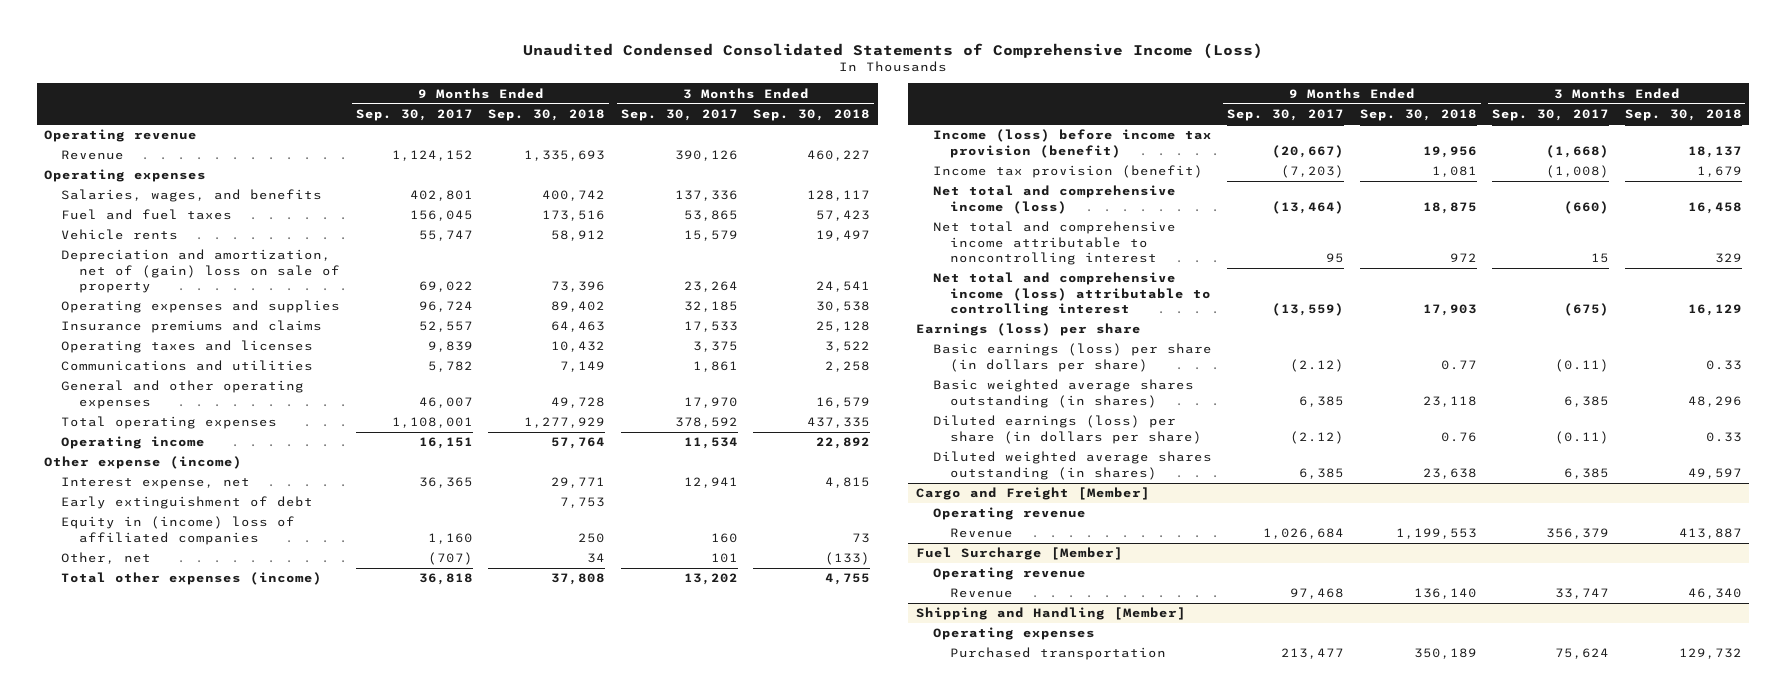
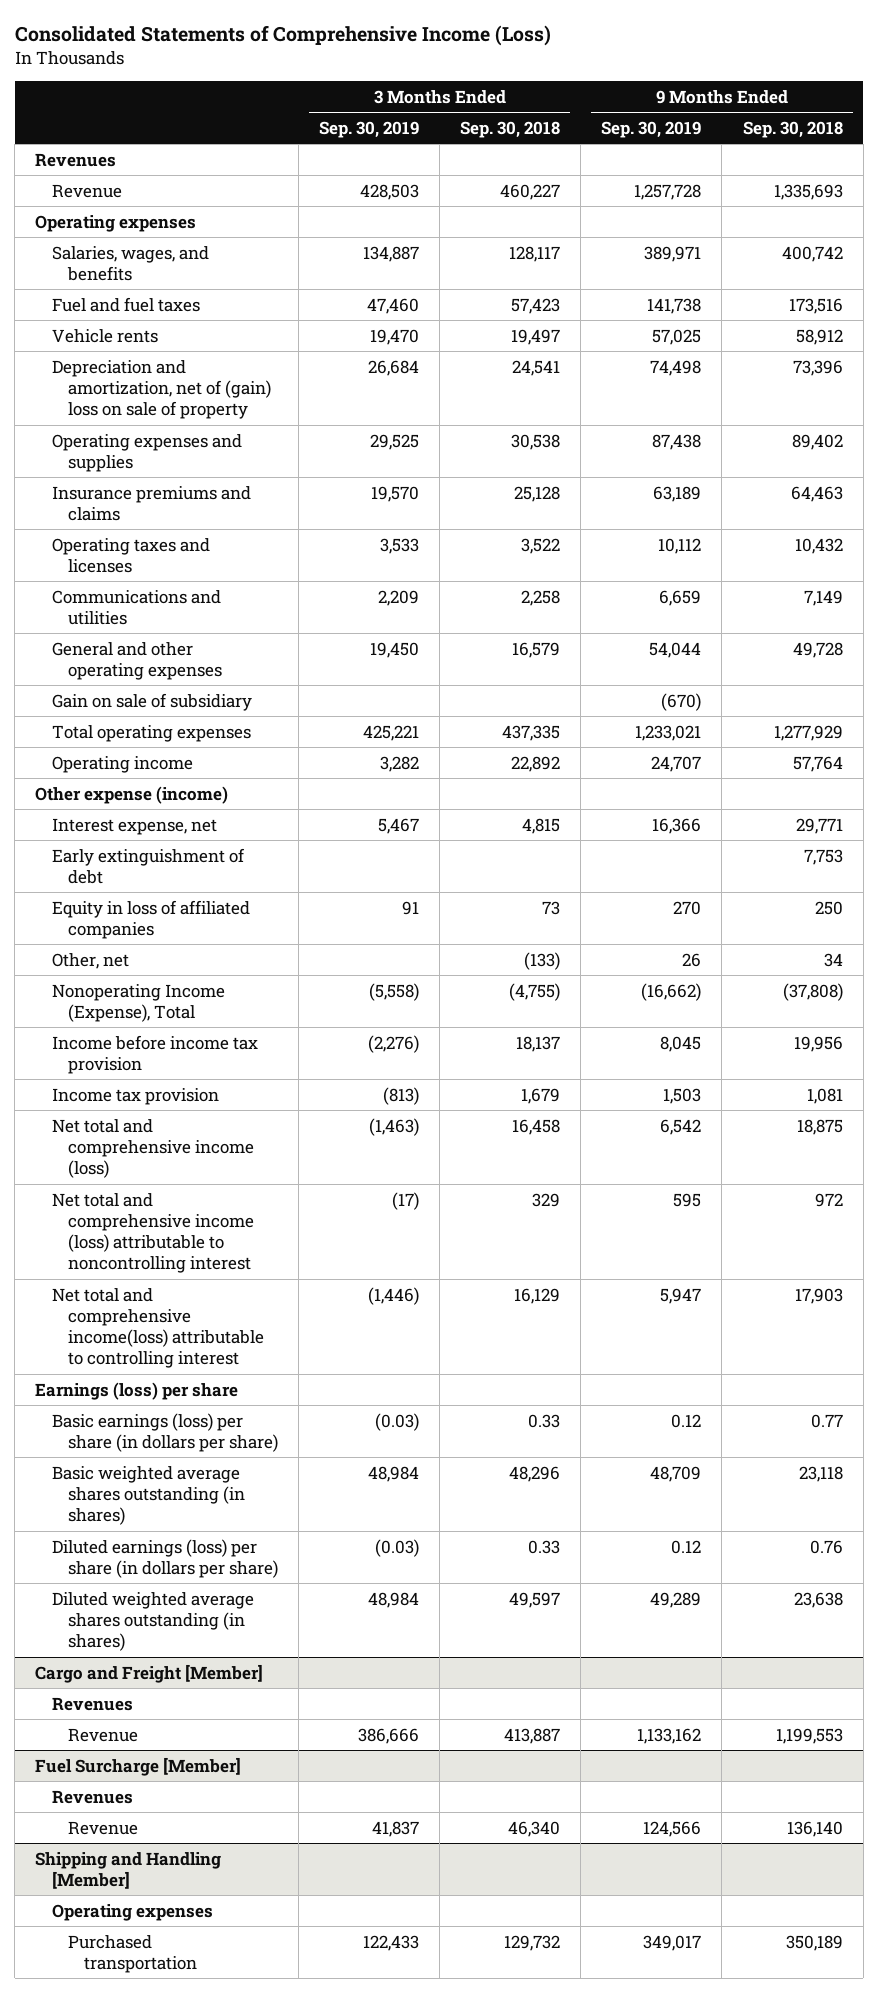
- Unaudited Condensed Consolidated Statements of Comprehensive Income (Loss)
+ Consolidated Statements of Comprehensive Income (Loss)
- | 9 Months Ended Sep. 30, 2017 | 9 Months Ended Sep. 30, 2018 | 3 Months Ended Sep. 30, 2017 | 3 Months Ended Sep. 30, 2018
+ | 3 Months Ended Sep. 30, 2019 | 3 Months Ended Sep. 30, 2018 | 9 Months Ended Sep. 30, 2019 | 9 Months Ended Sep. 30, 2018
- Operating revenue
+ Revenues
+ Gain on sale of subsidiary | | | (670) |
- Equity in (income) loss of affiliated companies | 1,160 | 250 | 160 | 73
+ Equity in loss of affiliated companies | 91 | 73 | 270 | 250
- Total other expenses (income) | 36,818 | 37,808 | 13,202 | 4,755
- Income (loss) before income tax provision (benefit) | (20,667) | 19,956 | (1,668) | 18,137
- Income tax provision (benefit) | (7,203) | 1,081 | (1,008) | 1,679
+ Nonoperating Income (Expense), Total | (5,558) | (4,755) | (16,662) | (37,808)
+ Income before income tax provision | (2,276) | 18,137 | 8,045 | 19,956
+ Income tax provision | (813) | 1,679 | 1,503 | 1,081
- Net total and comprehensive income attributable to noncontrolling interest | 95 | 972 | 15 | 329
- Net total and comprehensive income (loss) attributable to controlling interest | (13,559) | 17,903 | (675) | 16,129
+ Net total and comprehensive income (loss) attributable to noncontrolling interest | (17) | 329 | 595 | 972
+ Net total and comprehensive income(loss) attributable to controlling interest | (1,446) | 16,129 | 5,947 | 17,903
@ Cargo and Freight [Member]
- Operating revenue
+ Revenues
@ Fuel Surcharge [Member]
- Operating revenue
+ Revenues

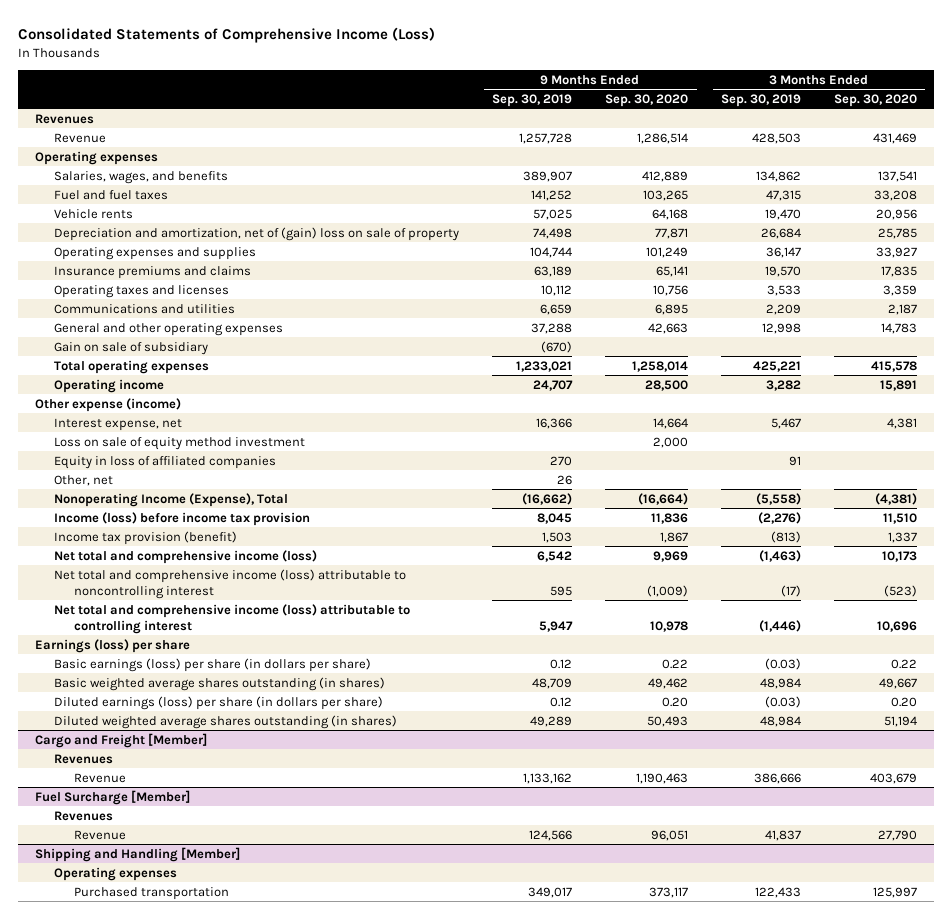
- | 3 Months Ended Sep. 30, 2019 | 3 Months Ended Sep. 30, 2018 | 9 Months Ended Sep. 30, 2019 | 9 Months Ended Sep. 30, 2018
+ | 9 Months Ended Sep. 30, 2019 | 9 Months Ended Sep. 30, 2020 | 3 Months Ended Sep. 30, 2019 | 3 Months Ended Sep. 30, 2020
- Salaries, wages, and benefits | 134,887 | 128,117 | 389,971 | 400,742
- Fuel and fuel taxes | 47,460 | 57,423 | 141,738 | 173,516
+ Salaries, wages, and benefits | 389,907 | 412,889 | 134,862 | 137,541
+ Fuel and fuel taxes | 141,252 | 103,265 | 47,315 | 33,208
- Operating expenses and supplies | 29,525 | 30,538 | 87,438 | 89,402
+ Operating expenses and supplies | 104,744 | 101,249 | 36,147 | 33,927
- General and other operating expenses | 19,450 | 16,579 | 54,044 | 49,728
+ General and other operating expenses | 37,288 | 42,663 | 12,998 | 14,783
- Early extinguishment of debt | | | | 7,753
+ Loss on sale of equity method investment | | 2,000 | |
- Income before income tax provision | (2,276) | 18,137 | 8,045 | 19,956
- Income tax provision | (813) | 1,679 | 1,503 | 1,081
+ Income (loss) before income tax provision | 8,045 | 11,836 | (2,276) | 11,510
+ Income tax provision (benefit) | 1,503 | 1,867 | (813) | 1,337
- Net total and comprehensive income(loss) attributable to controlling interest | (1,446) | 16,129 | 5,947 | 17,903
+ Net total and comprehensive income (loss) attributable to controlling interest | 5,947 | 10,978 | (1,446) | 10,696

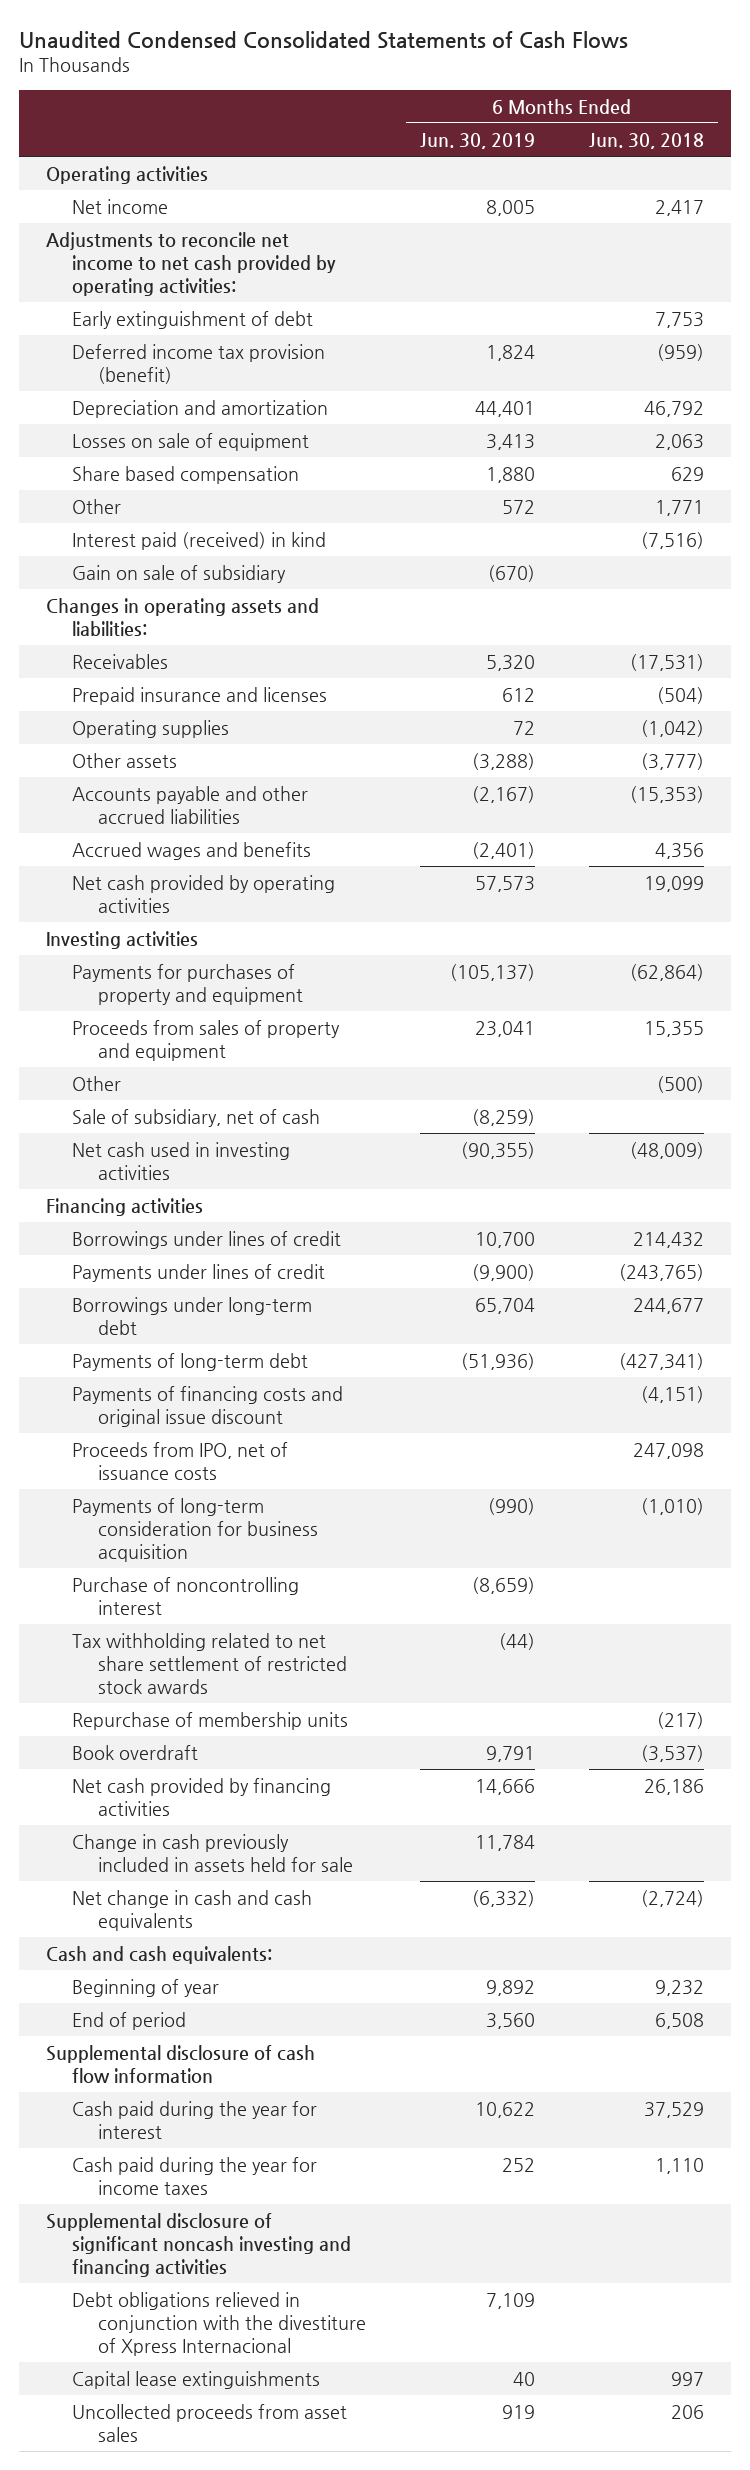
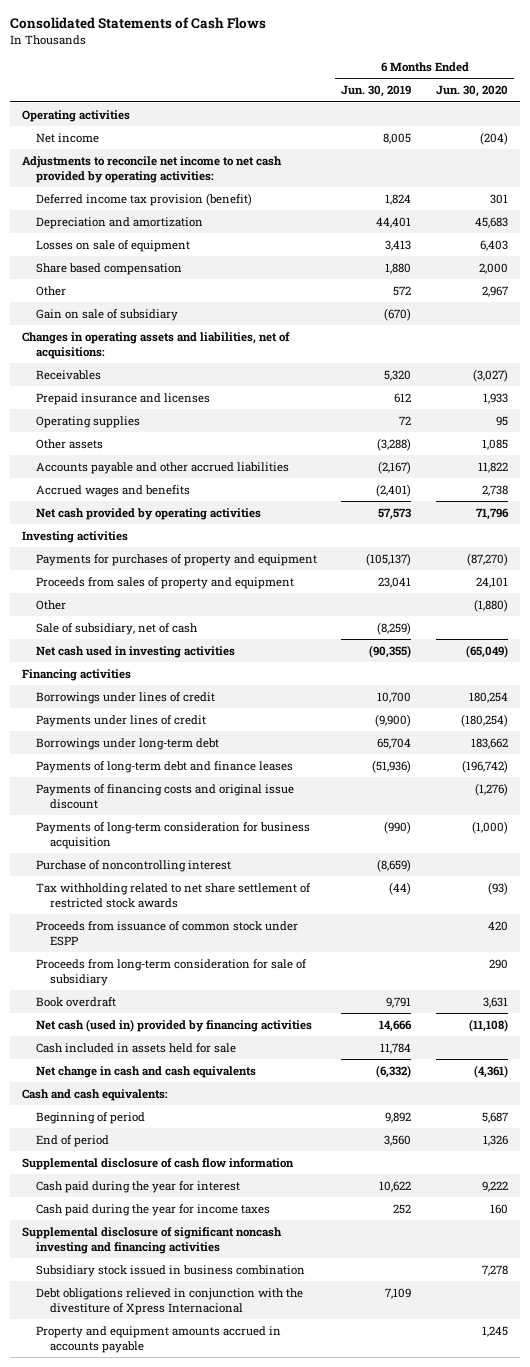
- Unaudited Condensed Consolidated Statements of Cash Flows
+ Consolidated Statements of Cash Flows
- | 6 Months Ended Jun. 30, 2019 | 6 Months Ended Jun. 30, 2018
+ | 6 Months Ended Jun. 30, 2019 | 6 Months Ended Jun. 30, 2020
- Early extinguishment of debt | | 7,753
- Interest paid (received) in kind | | (7,516)
- Changes in operating assets and liabilities:
+ Changes in operating assets and liabilities, net of acquisitions:
- Payments of long-term debt | (51,936) | (427,341)
+ Payments of long-term debt and finance leases | (51,936) | (196,742)
- Proceeds from IPO, net of issuance costs | | 247,098
- Repurchase of membership units | | (217)
+ Proceeds from issuance of common stock under ESPP | | 420
+ Proceeds from long-term consideration for sale of subsidiary | | 290
- Net cash provided by financing activities | 14,666 | 26,186
- Change in cash previously included in assets held for sale | 11,784 |
+ Net cash (used in) provided by financing activities | 14,666 | (11,108)
+ Cash included in assets held for sale | 11,784 |
- Beginning of year | 9,892 | 9,232
+ Beginning of period | 9,892 | 5,687
+ Subsidiary stock issued in business combination | | 7,278
- Capital lease extinguishments | 40 | 997
- Uncollected proceeds from asset sales | 919 | 206
+ Property and equipment amounts accrued in accounts payable | | 1,245

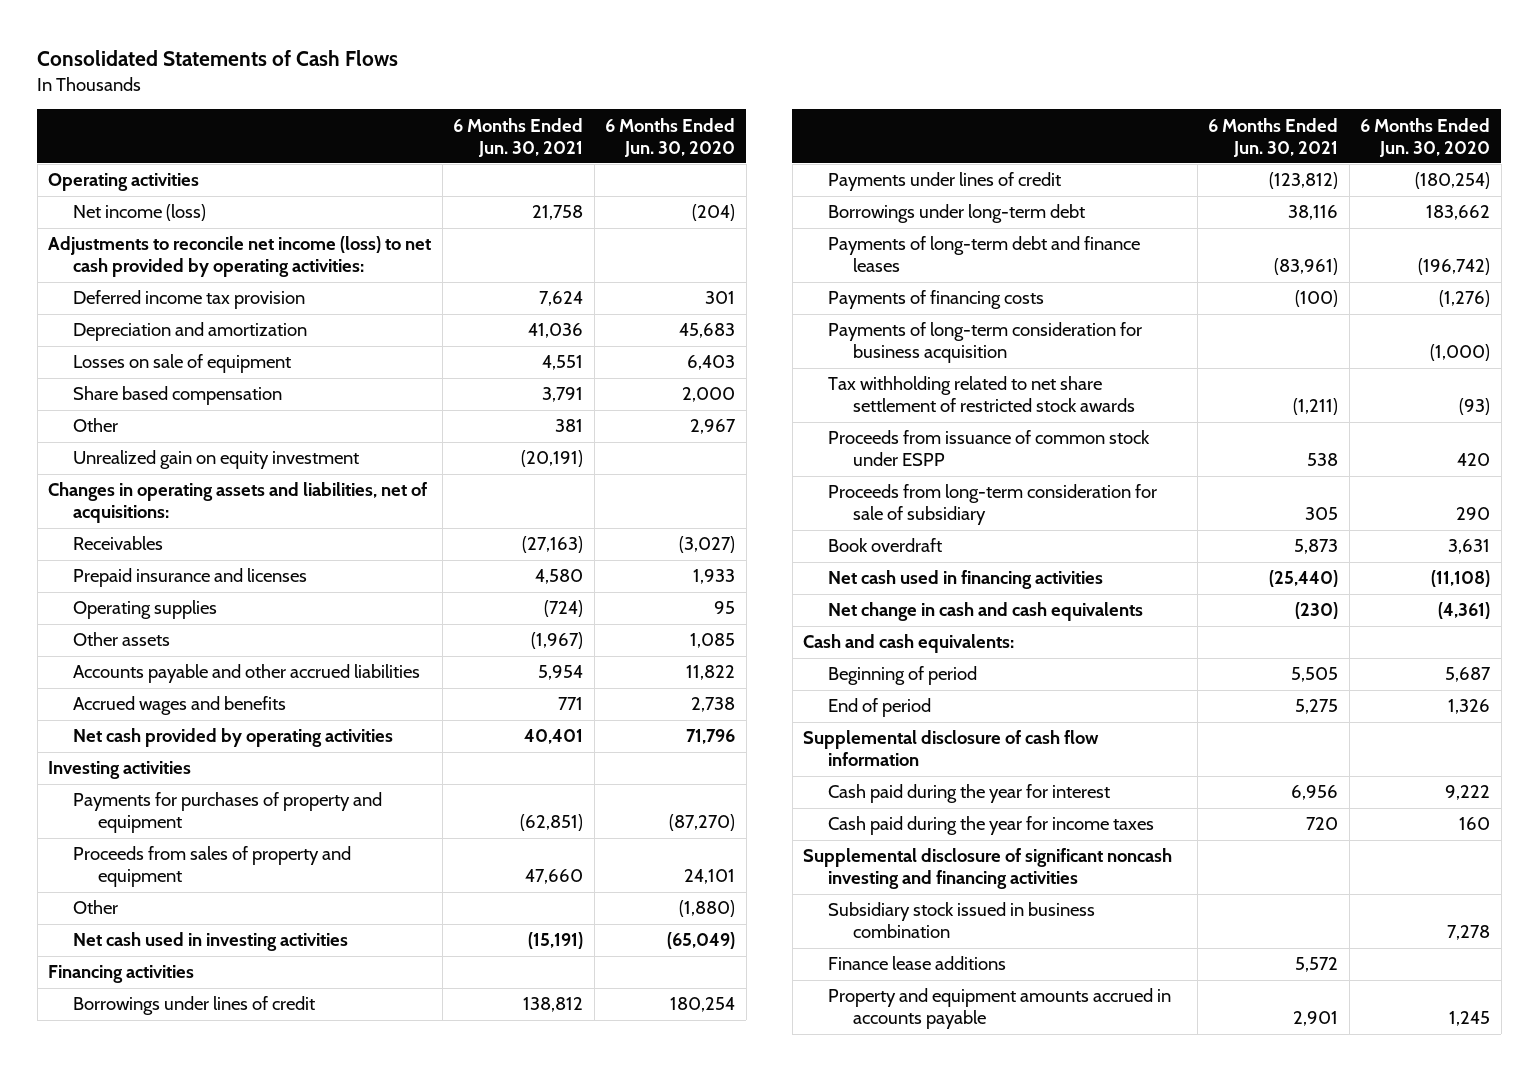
- | 6 Months Ended Jun. 30, 2019 | 6 Months Ended Jun. 30, 2020
+ | 6 Months Ended Jun. 30, 2021 | 6 Months Ended Jun. 30, 2020
- Net income | 8,005 | (204)
- Adjustments to reconcile net income to net cash provided by operating activities:
- Deferred income tax provision (benefit) | 1,824 | 301
+ Net income (loss) | 21,758 | (204)
+ Adjustments to reconcile net income (loss) to net cash provided by operating activities:
+ Deferred income tax provision | 7,624 | 301
- Gain on sale of subsidiary | (670) |
+ Unrealized gain on equity investment | (20,191) |
- Sale of subsidiary, net of cash | (8,259) |
- Payments of financing costs and original issue discount | | (1,276)
+ Payments of financing costs | (100) | (1,276)
- Purchase of noncontrolling interest | (8,659) |
- Net cash (used in) provided by financing activities | 14,666 | (11,108)
- Cash included in assets held for sale | 11,784 |
+ Net cash used in financing activities | (25,440) | (11,108)
- Debt obligations relieved in conjunction with the divestiture of Xpress Internacional | 7,109 |
+ Finance lease additions | 5,572 |

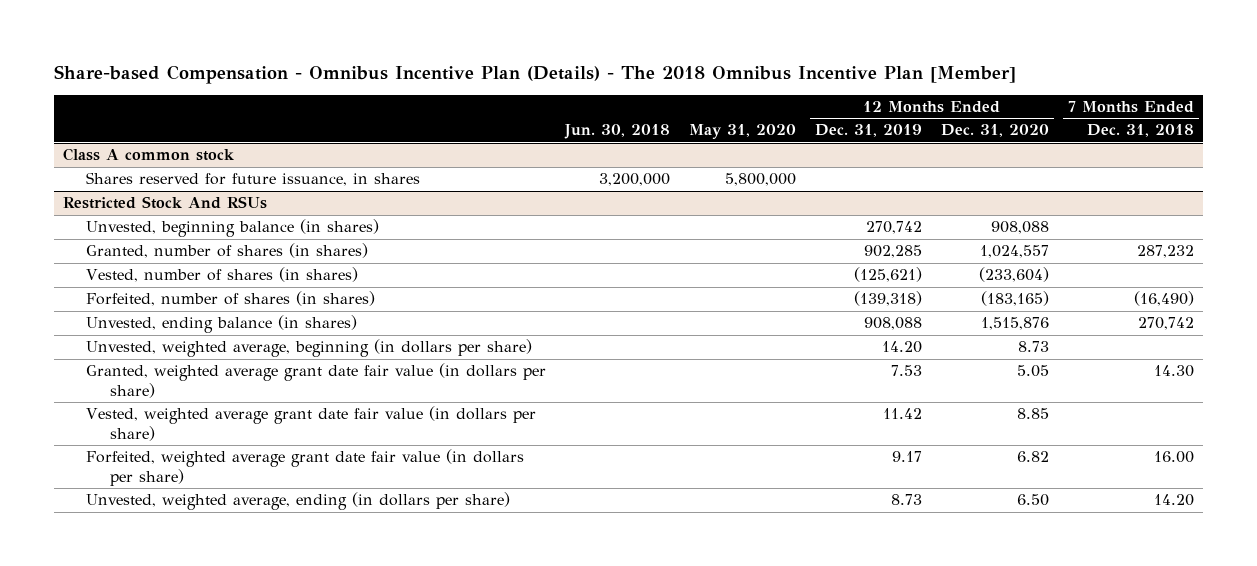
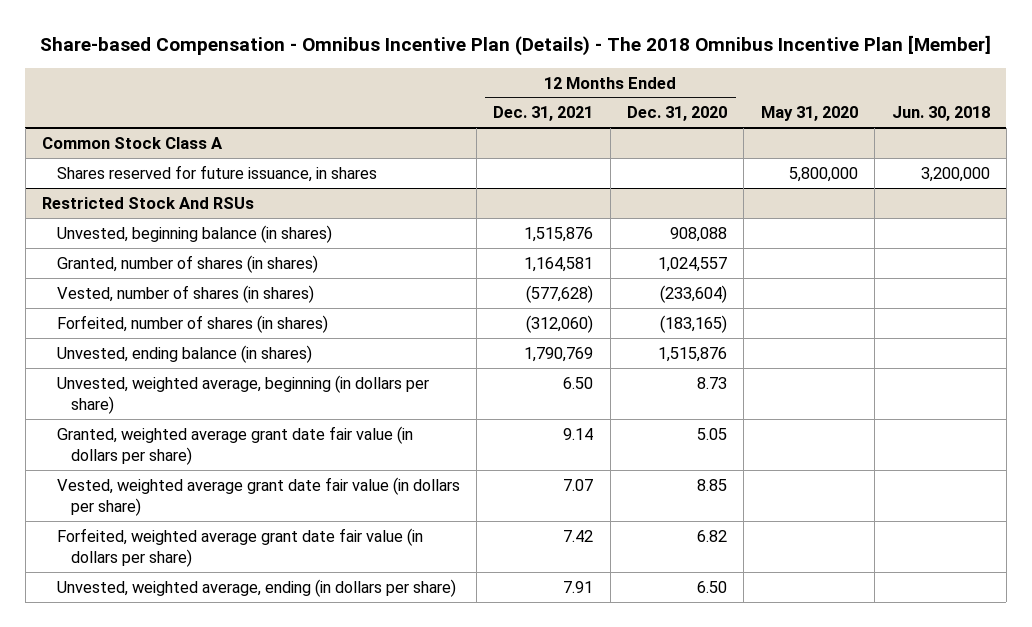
- | Jun. 30, 2018 | May 31, 2020 | 12 Months Ended Dec. 31, 2019 | 12 Months Ended Dec. 31, 2020 | 7 Months Ended Dec. 31, 2018
+ | 12 Months Ended Dec. 31, 2021 | 12 Months Ended Dec. 31, 2020 | May 31, 2020 | Jun. 30, 2018
- Class A common stock
+ Common Stock Class A

